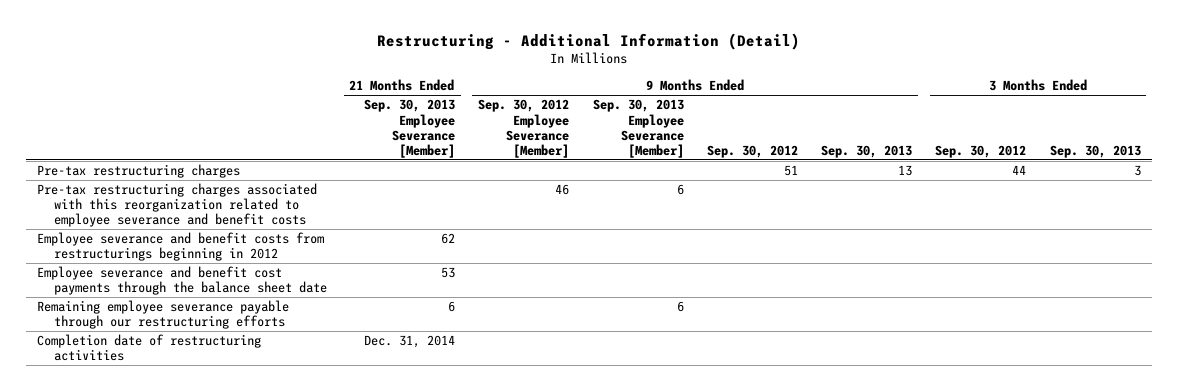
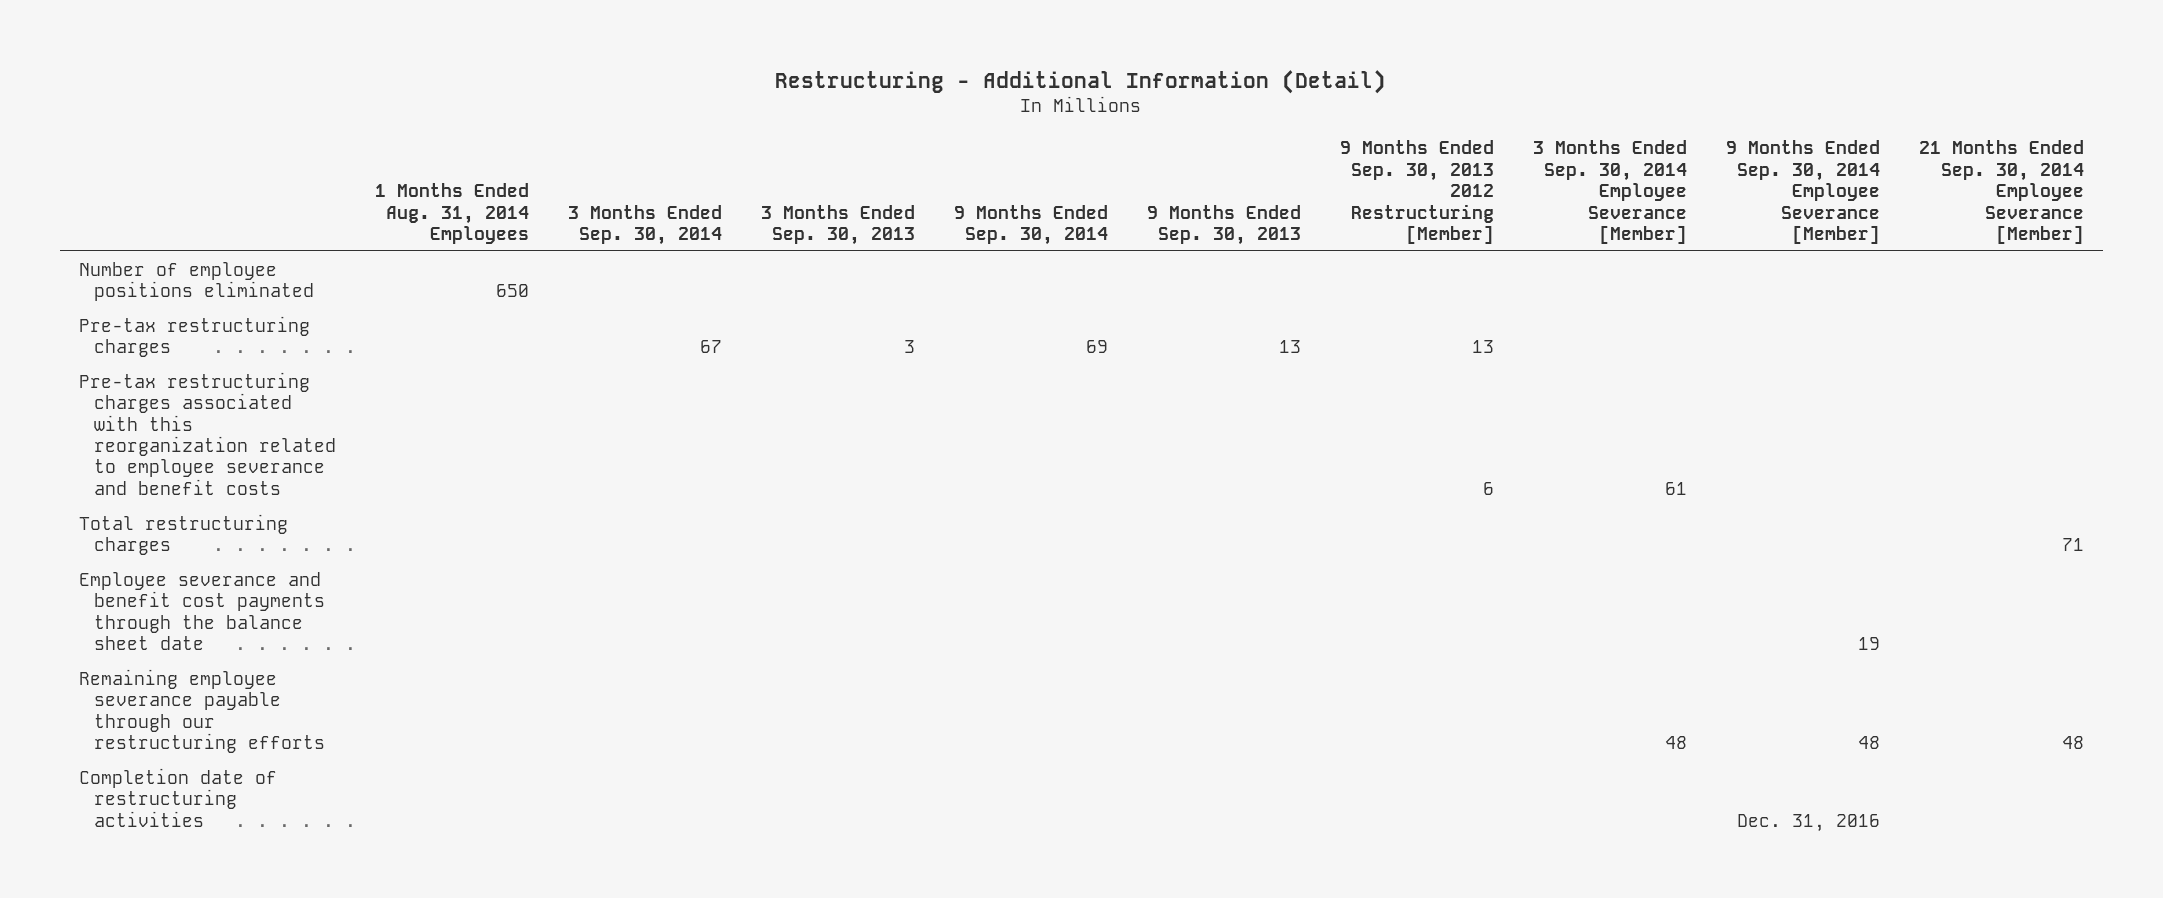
- | 21 Months Ended Sep. 30, 2013 Employee Severance [Member] | 9 Months Ended Sep. 30, 2012 Employee Severance [Member] | 9 Months Ended Sep. 30, 2013 Employee Severance [Member] | 9 Months Ended Sep. 30, 2012 | 9 Months Ended Sep. 30, 2013 | 3 Months Ended Sep. 30, 2012 | 3 Months Ended Sep. 30, 2013
+ | 1 Months Ended Aug. 31, 2014 Employees | 3 Months Ended Sep. 30, 2014 | 3 Months Ended Sep. 30, 2013 | 9 Months Ended Sep. 30, 2014 | 9 Months Ended Sep. 30, 2013 | 9 Months Ended Sep. 30, 2013 2012 Restructuring [Member] | 3 Months Ended Sep. 30, 2014 Employee Severance [Member] | 9 Months Ended Sep. 30, 2014 Employee Severance [Member] | 21 Months Ended Sep. 30, 2014 Employee Severance [Member]
+ Number of employee positions eliminated | 650 | | | | | | | |
- Employee severance and benefit costs from restructurings beginning in 2012 | 62 | | | | | |
+ Total restructuring charges | | | | | | | | | 71

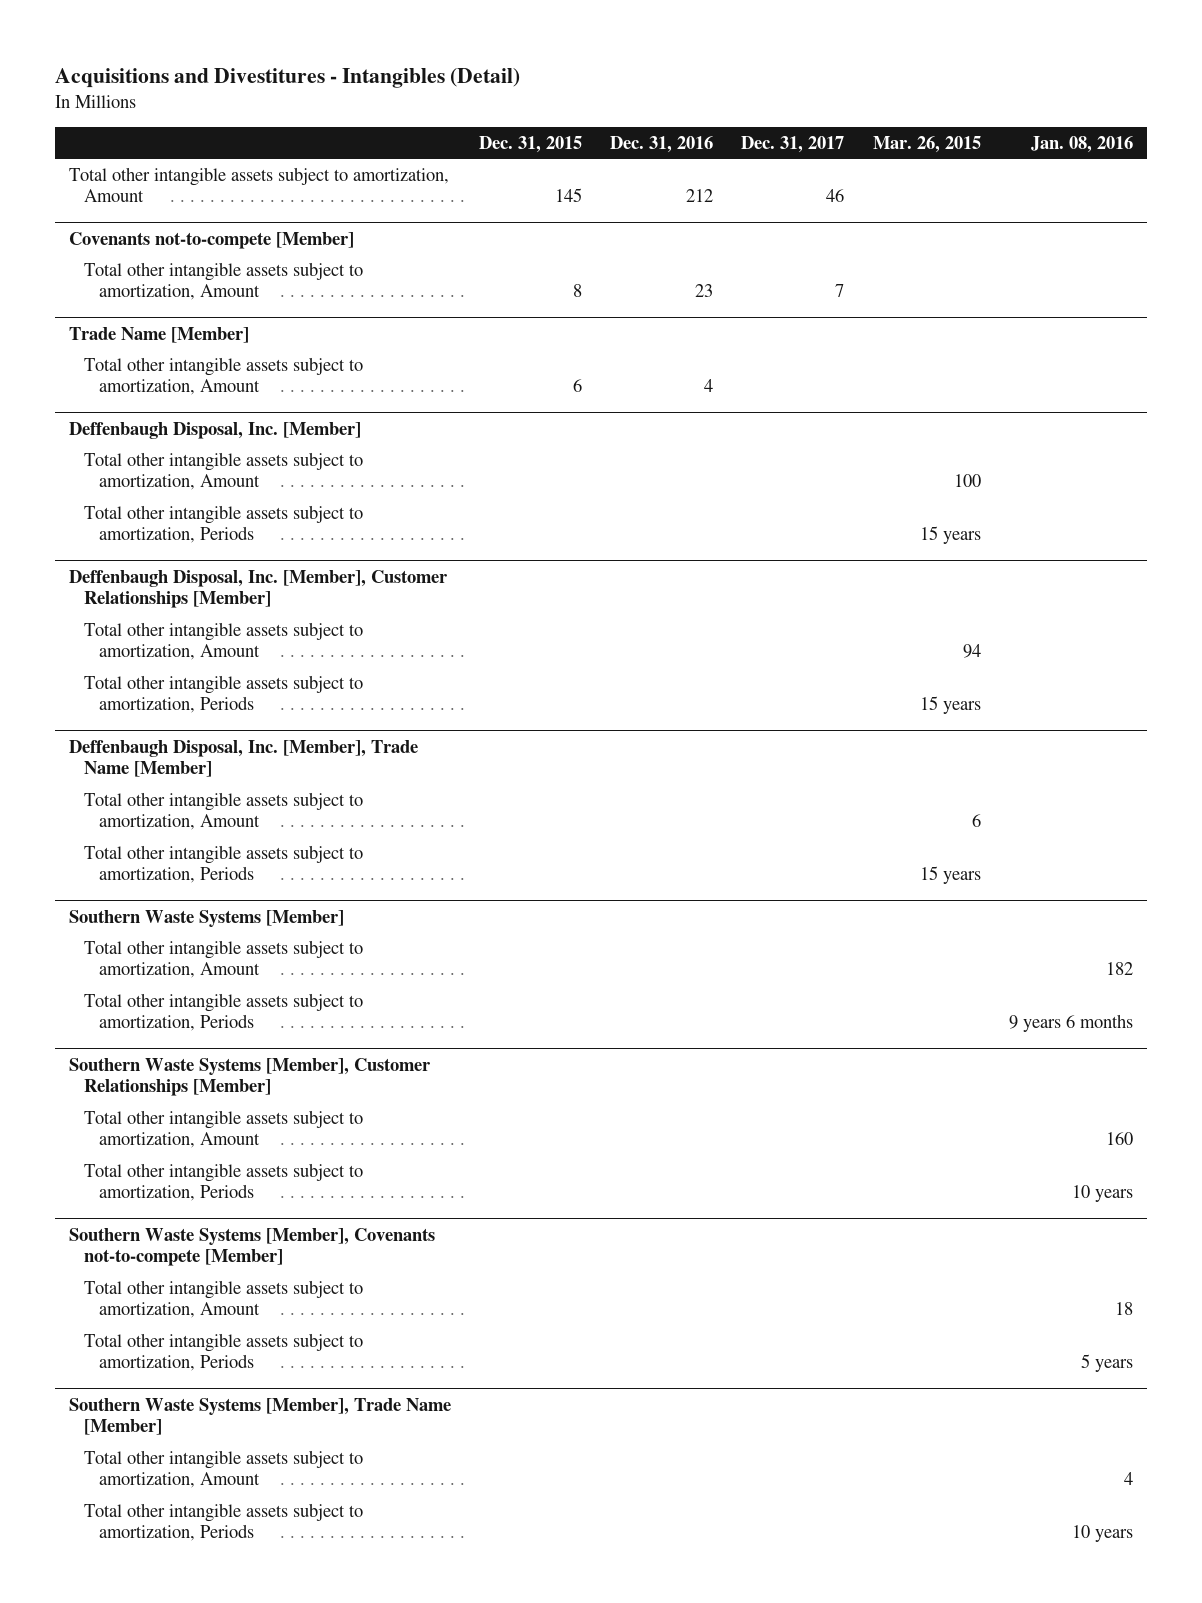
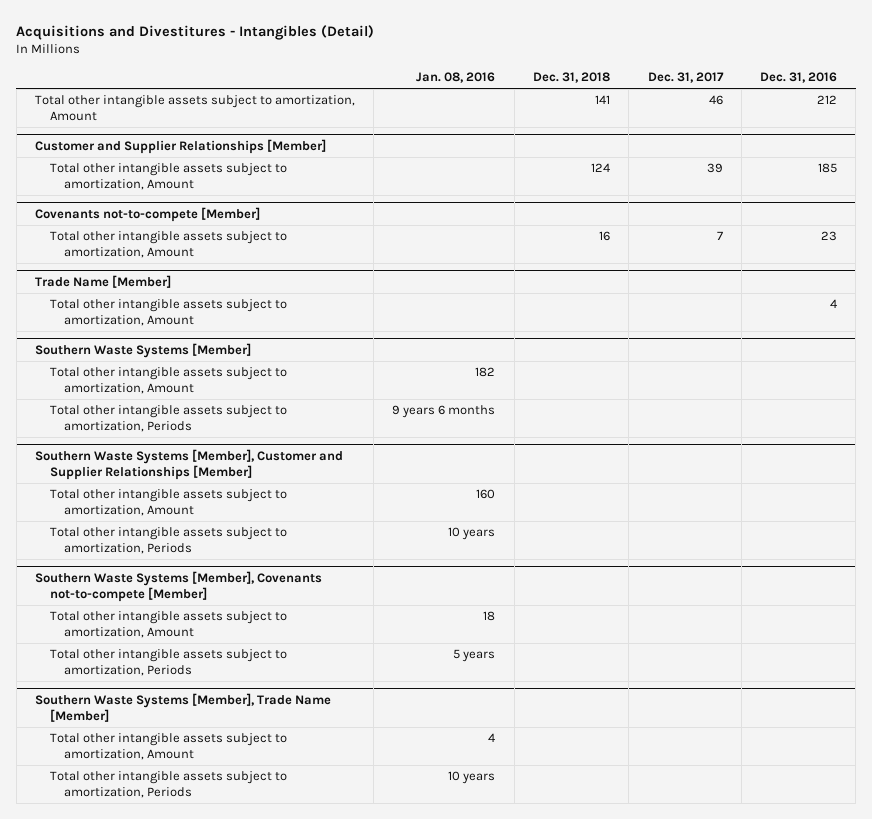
- | Dec. 31, 2015 | Dec. 31, 2016 | Dec. 31, 2017 | Mar. 26, 2015 | Jan. 08, 2016
+ | Jan. 08, 2016 | Dec. 31, 2018 | Dec. 31, 2017 | Dec. 31, 2016
+ Customer and Supplier Relationships [Member]
+ Total other intangible assets subject to amortization, Amount | | 124 | 39 | 185
- Deffenbaugh Disposal, Inc. [Member]
- Total other intangible assets subject to amortization, Amount | | | | 100 |
- Total other intangible assets subject to amortization, Periods | | | | 15 years |
- Deffenbaugh Disposal, Inc. [Member], Customer Relationships [Member]
- Total other intangible assets subject to amortization, Amount | | | | 94 |
- Total other intangible assets subject to amortization, Periods | | | | 15 years |
- Deffenbaugh Disposal, Inc. [Member], Trade Name [Member]
- Total other intangible assets subject to amortization, Amount | | | | 6 |
- Total other intangible assets subject to amortization, Periods | | | | 15 years |
- Southern Waste Systems [Member], Customer Relationships [Member]
+ Southern Waste Systems [Member], Customer and Supplier Relationships [Member]

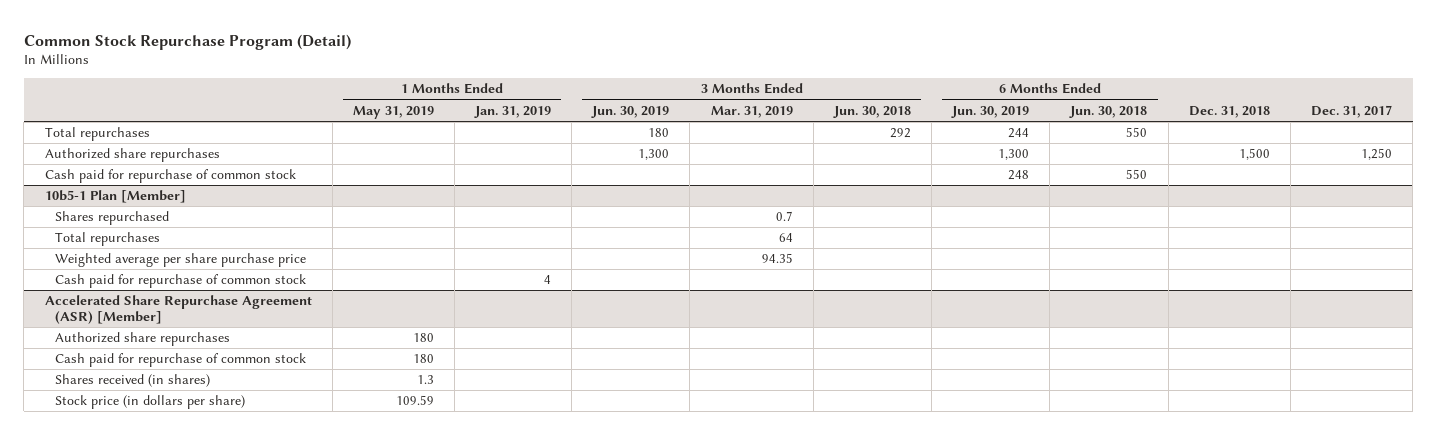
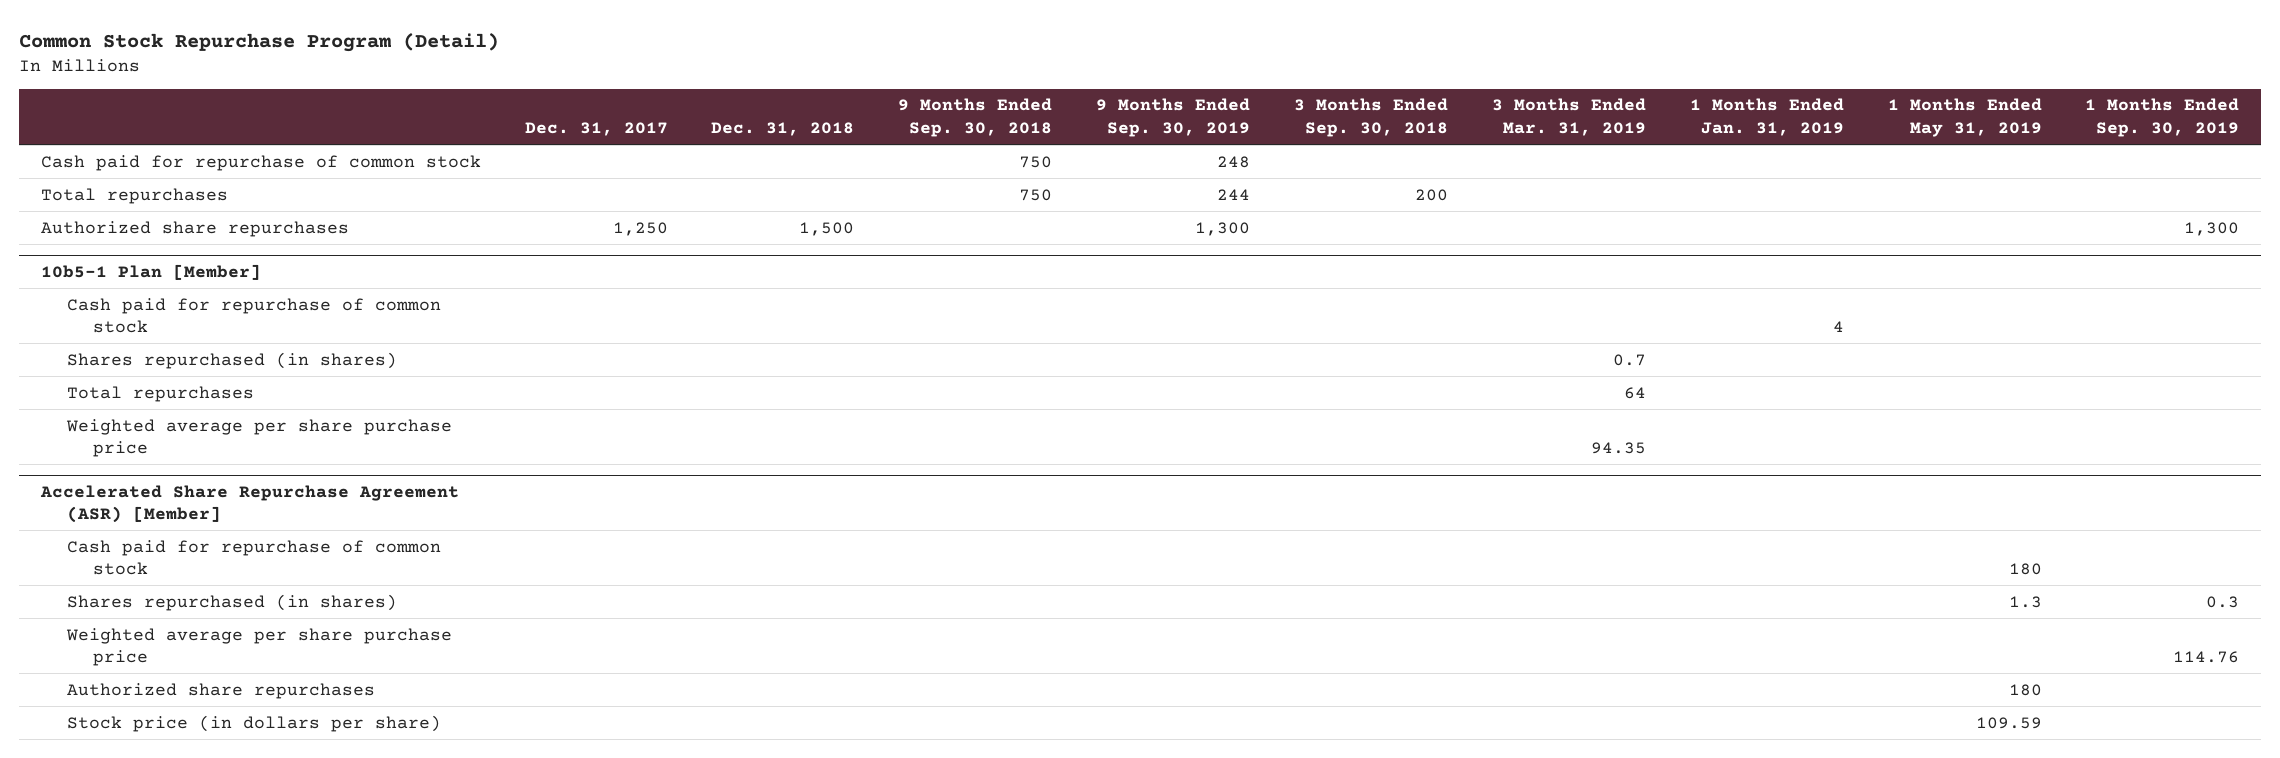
- | 1 Months Ended May 31, 2019 | 1 Months Ended Jan. 31, 2019 | 3 Months Ended Jun. 30, 2019 | 3 Months Ended Mar. 31, 2019 | 3 Months Ended Jun. 30, 2018 | 6 Months Ended Jun. 30, 2019 | 6 Months Ended Jun. 30, 2018 | Dec. 31, 2018 | Dec. 31, 2017
+ | Dec. 31, 2017 | Dec. 31, 2018 | 9 Months Ended Sep. 30, 2018 | 9 Months Ended Sep. 30, 2019 | 3 Months Ended Sep. 30, 2018 | 3 Months Ended Mar. 31, 2019 | 1 Months Ended Jan. 31, 2019 | 1 Months Ended May 31, 2019 | 1 Months Ended Sep. 30, 2019
moved up: Cash paid for repurchase of common stock | | | 750 | 248 | | | | |
@ 10b5-1 Plan [Member]
- Shares repurchased | | | | 0.7 | | | | |
moved up: Cash paid for repurchase of common stock | | | | | | | 4 | |
+ Shares repurchased (in shares) | | | | | | 0.7 | | |
@ Accelerated Share Repurchase Agreement (ASR) [Member]
- Shares received (in shares) | 1.3 | | | | | | | |
+ Shares repurchased (in shares) | | | | | | | | 1.3 | 0.3
+ Weighted average per share purchase price | | | | | | | | | 114.76
moved down: Authorized share repurchases | | | | | | | | 180 |

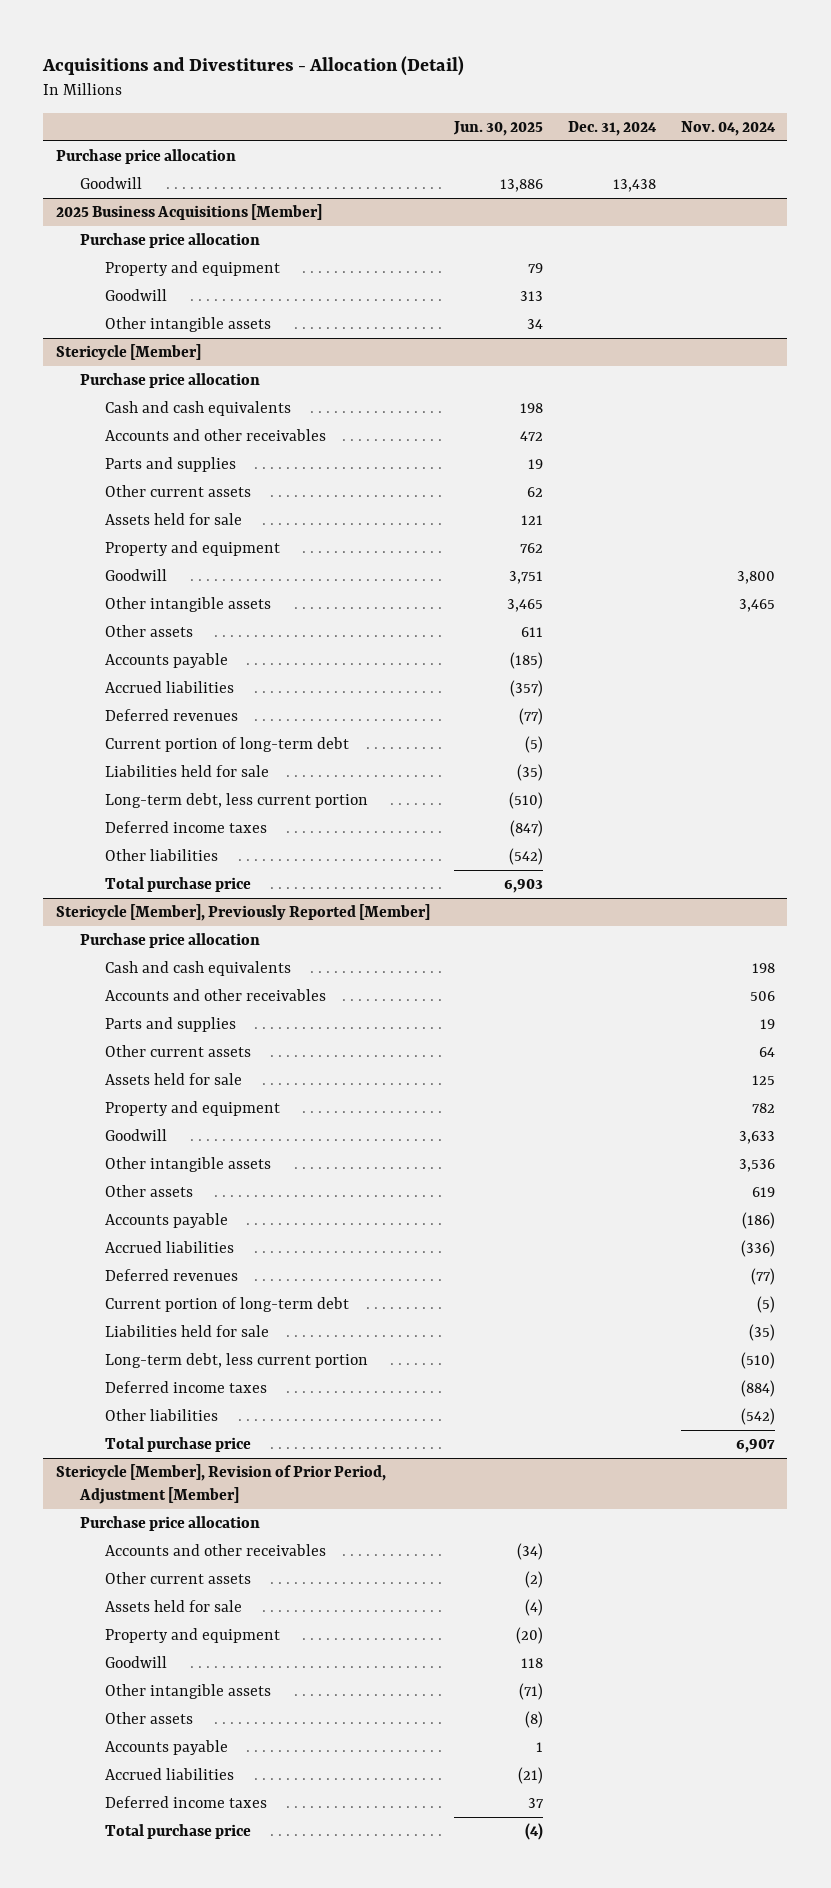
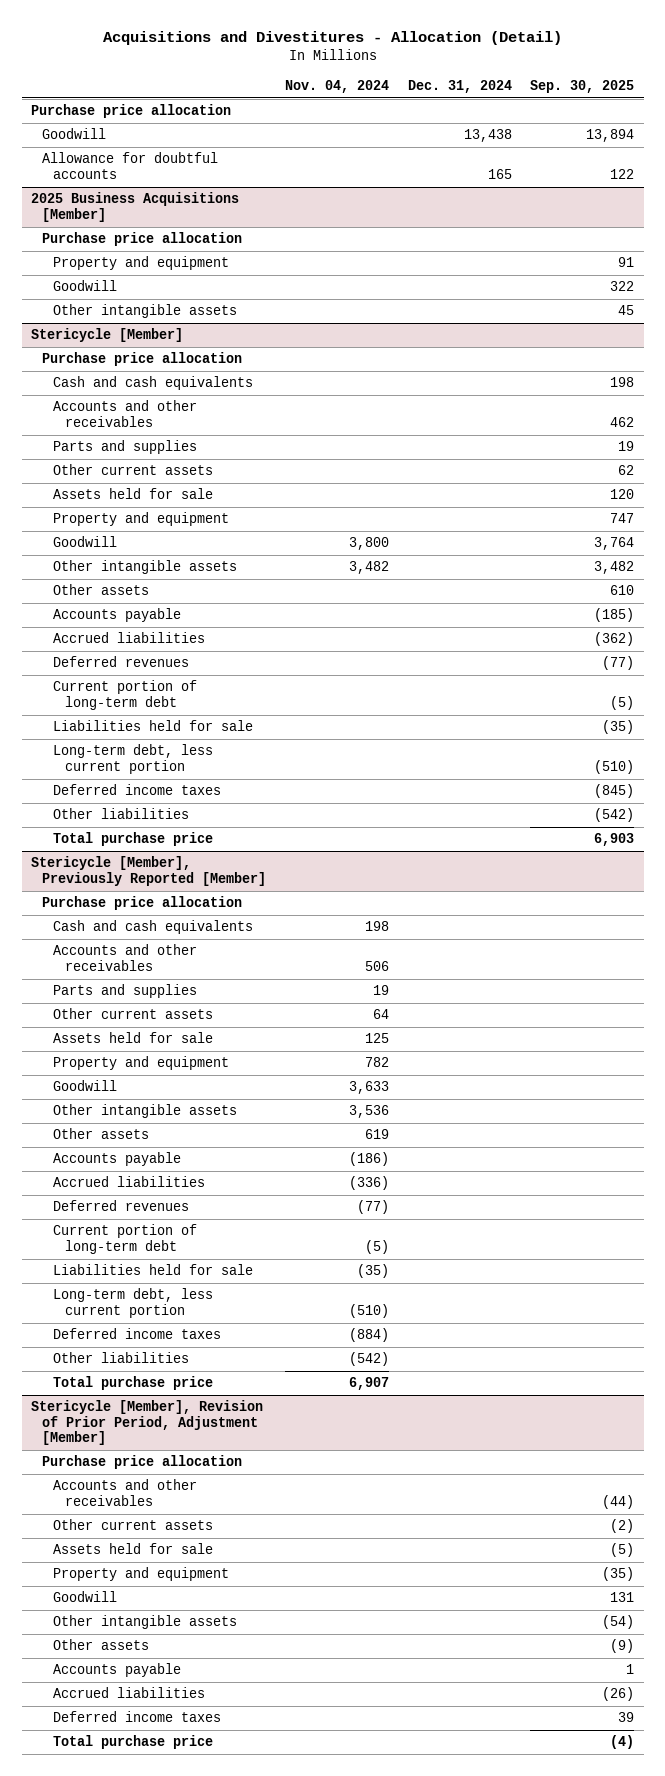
- | Jun. 30, 2025 | Dec. 31, 2024 | Nov. 04, 2024
+ | Nov. 04, 2024 | Dec. 31, 2024 | Sep. 30, 2025
+ Allowance for doubtful accounts | | 165 | 122
@ Stericycle [Member]
- Other intangible assets | 3,465 | | 3,465
+ Other intangible assets | 3,482 | | 3,482

